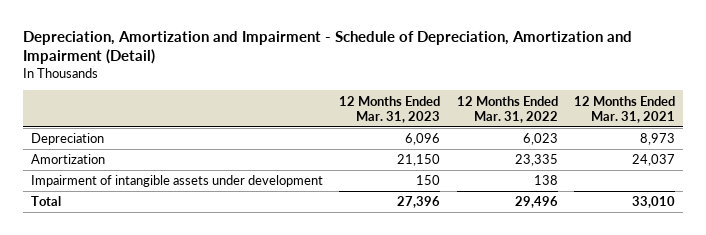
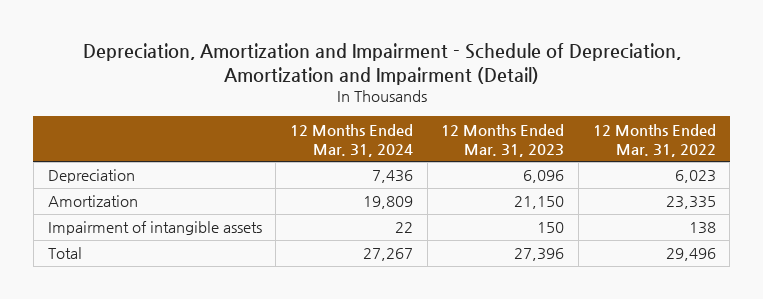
- | 12 Months Ended Mar. 31, 2023 | 12 Months Ended Mar. 31, 2022 | 12 Months Ended Mar. 31, 2021
+ | 12 Months Ended Mar. 31, 2024 | 12 Months Ended Mar. 31, 2023 | 12 Months Ended Mar. 31, 2022
- Impairment of intangible assets under development | 150 | 138 |
+ Impairment of intangible assets | 22 | 150 | 138

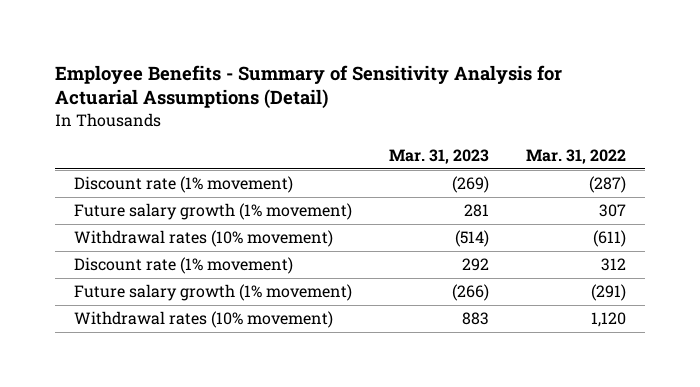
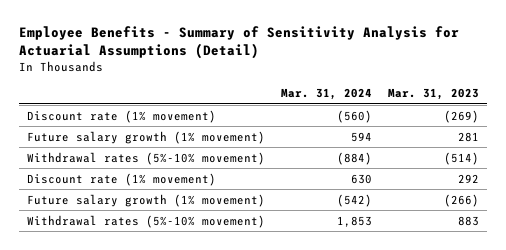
- | Mar. 31, 2023 | Mar. 31, 2022
+ | Mar. 31, 2024 | Mar. 31, 2023
- Withdrawal rates (10% movement) | (514) | (611)
+ Withdrawal rates (5%-10% movement) | (884) | (514)
- Withdrawal rates (10% movement) | 883 | 1,120
+ Withdrawal rates (5%-10% movement) | 1,853 | 883

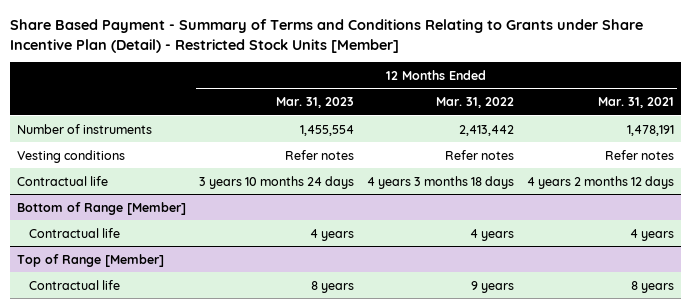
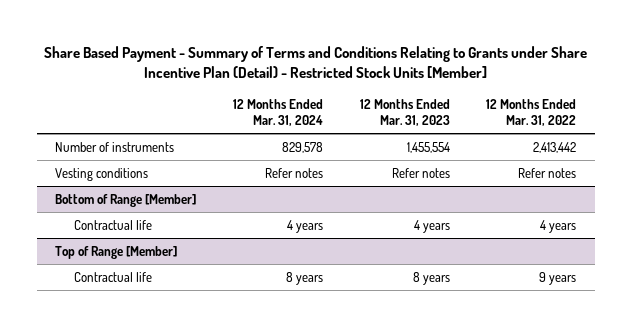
- | 12 Months Ended Mar. 31, 2023 | 12 Months Ended Mar. 31, 2022 | 12 Months Ended Mar. 31, 2021
+ | 12 Months Ended Mar. 31, 2024 | 12 Months Ended Mar. 31, 2023 | 12 Months Ended Mar. 31, 2022
- Contractual life | 3 years 10 months 24 days | 4 years 3 months 18 days | 4 years 2 months 12 days

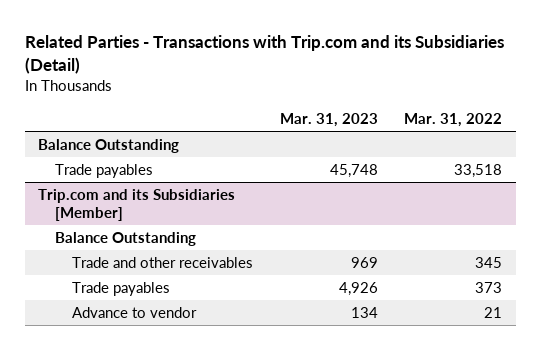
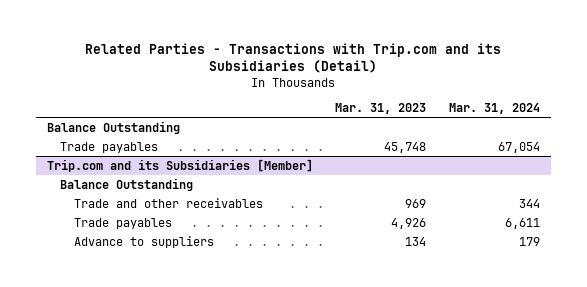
- | Mar. 31, 2023 | Mar. 31, 2022
+ | Mar. 31, 2023 | Mar. 31, 2024
@ Trip.com and its Subsidiaries [Member]
- Advance to vendor | 134 | 21
+ Advance to suppliers | 134 | 179

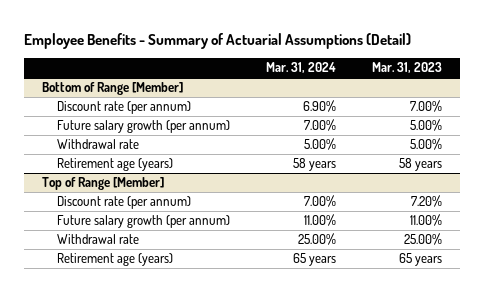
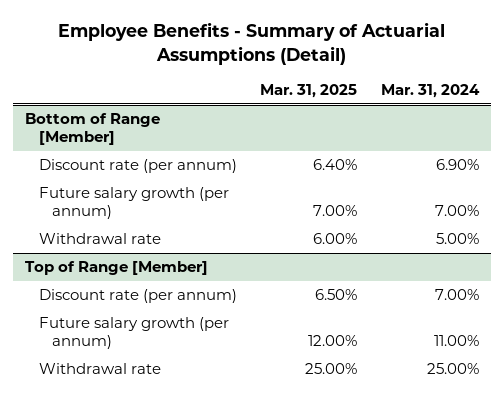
- | Mar. 31, 2024 | Mar. 31, 2023
+ | Mar. 31, 2025 | Mar. 31, 2024
@ Bottom of Range [Member]
- Retirement age (years) | 58 years | 58 years
@ Top of Range [Member]
- Retirement age (years) | 65 years | 65 years

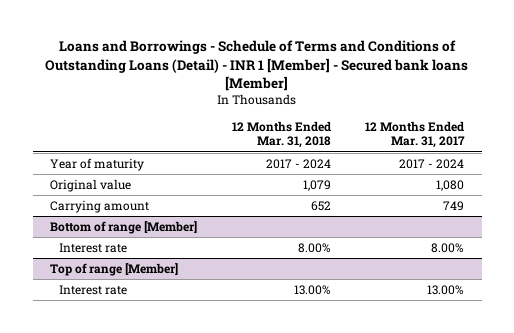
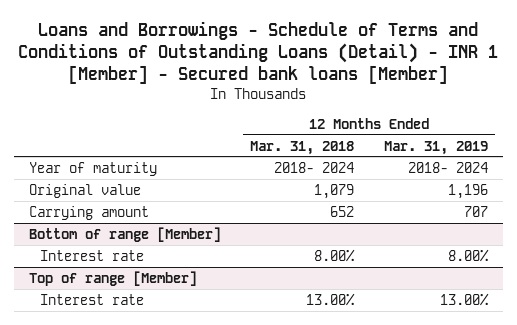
- | 12 Months Ended Mar. 31, 2018 | 12 Months Ended Mar. 31, 2017
+ | 12 Months Ended Mar. 31, 2018 | 12 Months Ended Mar. 31, 2019
- Year of maturity | 2017 - 2024 | 2017 - 2024
+ Year of maturity | 2018- 2024 | 2018- 2024

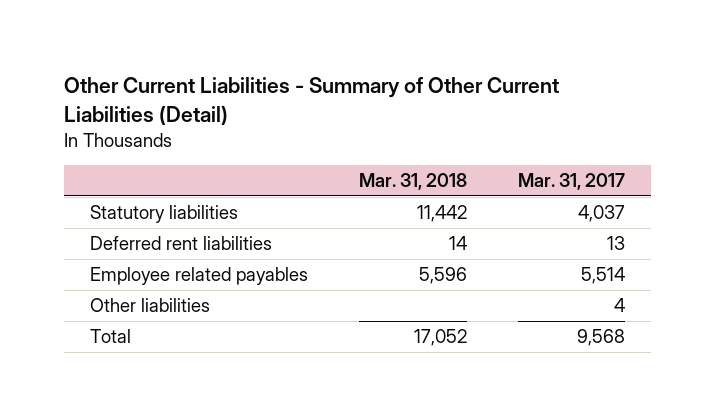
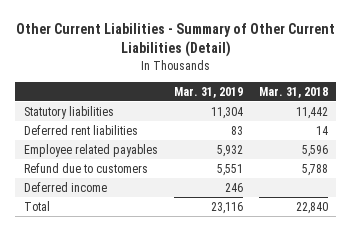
- | Mar. 31, 2018 | Mar. 31, 2017
+ | Mar. 31, 2019 | Mar. 31, 2018
- Other liabilities | | 4
- Total | 17,052 | 9,568
+ Refund due to customers | 5,551 | 5,788
+ Deferred income | 246 |
+ Total | 23,116 | 22,840

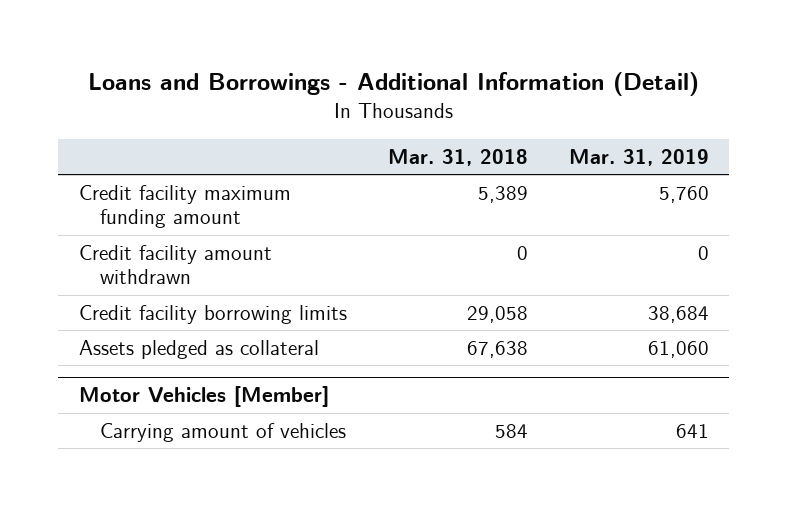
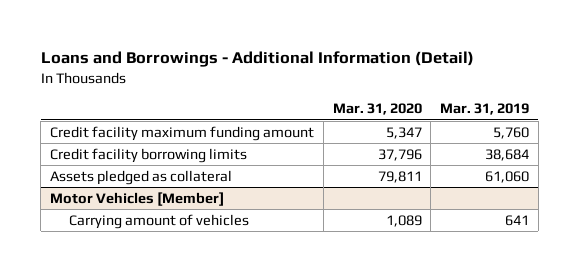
- | Mar. 31, 2018 | Mar. 31, 2019
+ | Mar. 31, 2020 | Mar. 31, 2019
- Credit facility amount withdrawn | 0 | 0

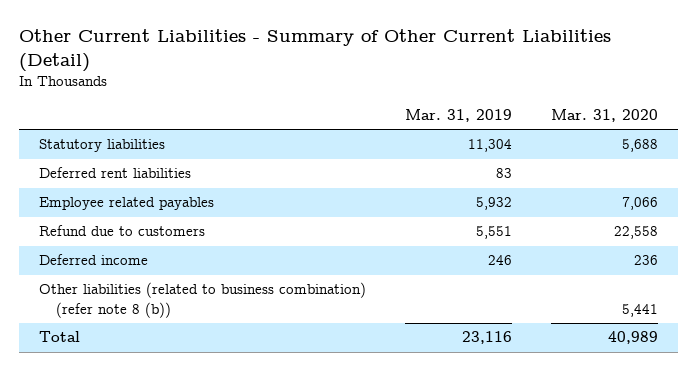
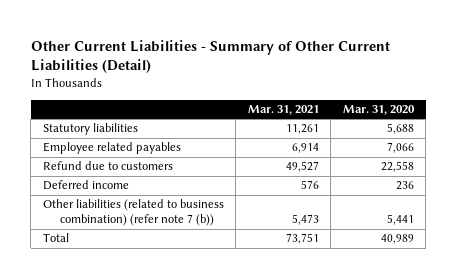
- | Mar. 31, 2019 | Mar. 31, 2020
+ | Mar. 31, 2021 | Mar. 31, 2020
- Deferred rent liabilities | 83 |
- Other liabilities (related to business combination) (refer note 8 (b)) | | 5,441
+ Other liabilities (related to business combination) (refer note 7 (b)) | 5,473 | 5,441

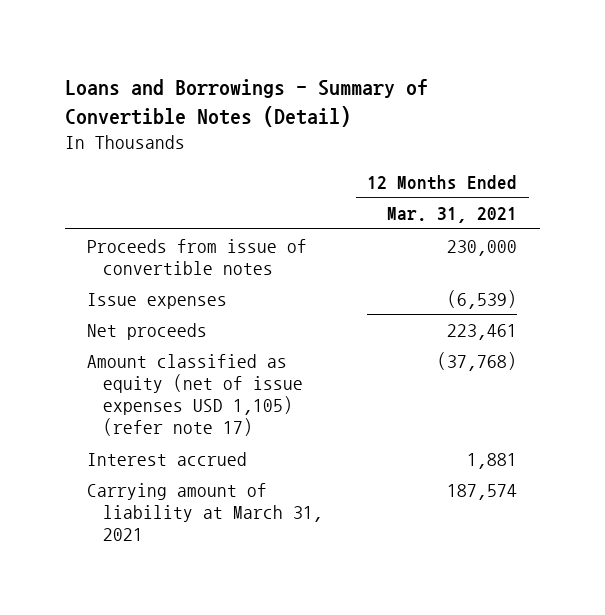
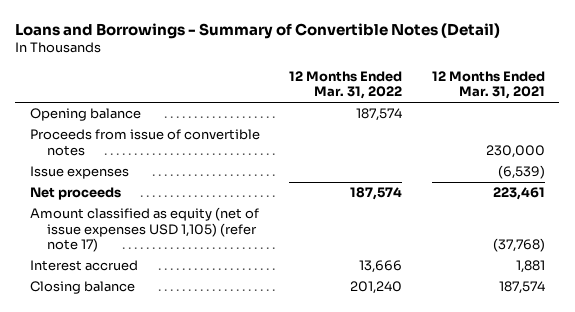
- | 12 Months Ended Mar. 31, 2021
+ | 12 Months Ended Mar. 31, 2022 | 12 Months Ended Mar. 31, 2021
+ Opening balance | 187,574 |
- Carrying amount of liability at March 31, 2021 | 187,574
+ Closing balance | 201,240 | 187,574

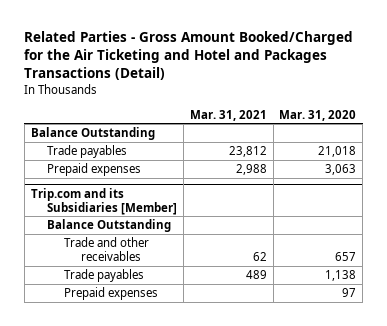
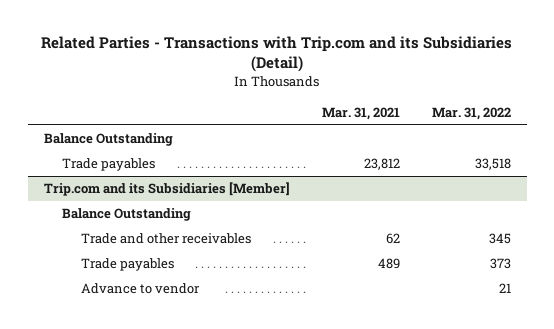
- Related Parties - Gross Amount Booked/Charged for the Air Ticketing and Hotel and Packages Transactions (Detail)
+ Related Parties - Transactions with Trip.com and its Subsidiaries (Detail)
- | Mar. 31, 2021 | Mar. 31, 2020
+ | Mar. 31, 2021 | Mar. 31, 2022
- Prepaid expenses | 2,988 | 3,063
@ Trip.com and its Subsidiaries [Member]
- Prepaid expenses | | 97
+ Advance to vendor | | 21

